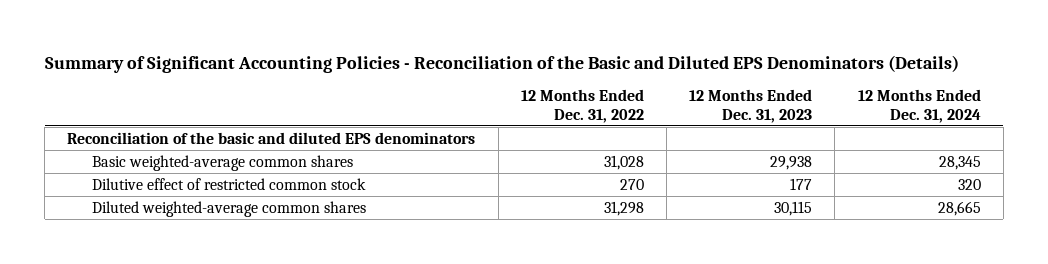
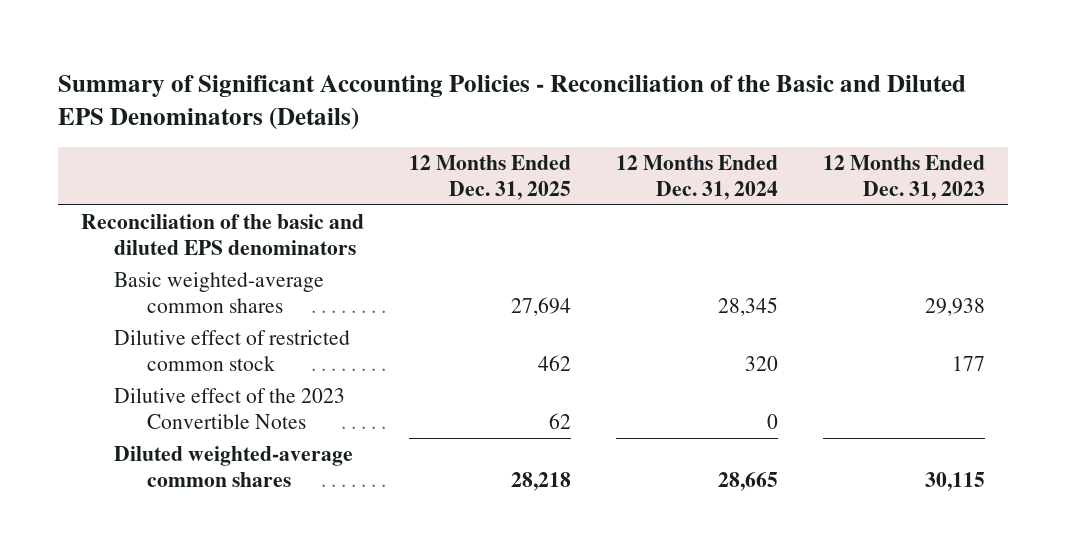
- | 12 Months Ended Dec. 31, 2022 | 12 Months Ended Dec. 31, 2023 | 12 Months Ended Dec. 31, 2024
+ | 12 Months Ended Dec. 31, 2025 | 12 Months Ended Dec. 31, 2024 | 12 Months Ended Dec. 31, 2023
+ Dilutive effect of the 2023 Convertible Notes | 62 | 0 |

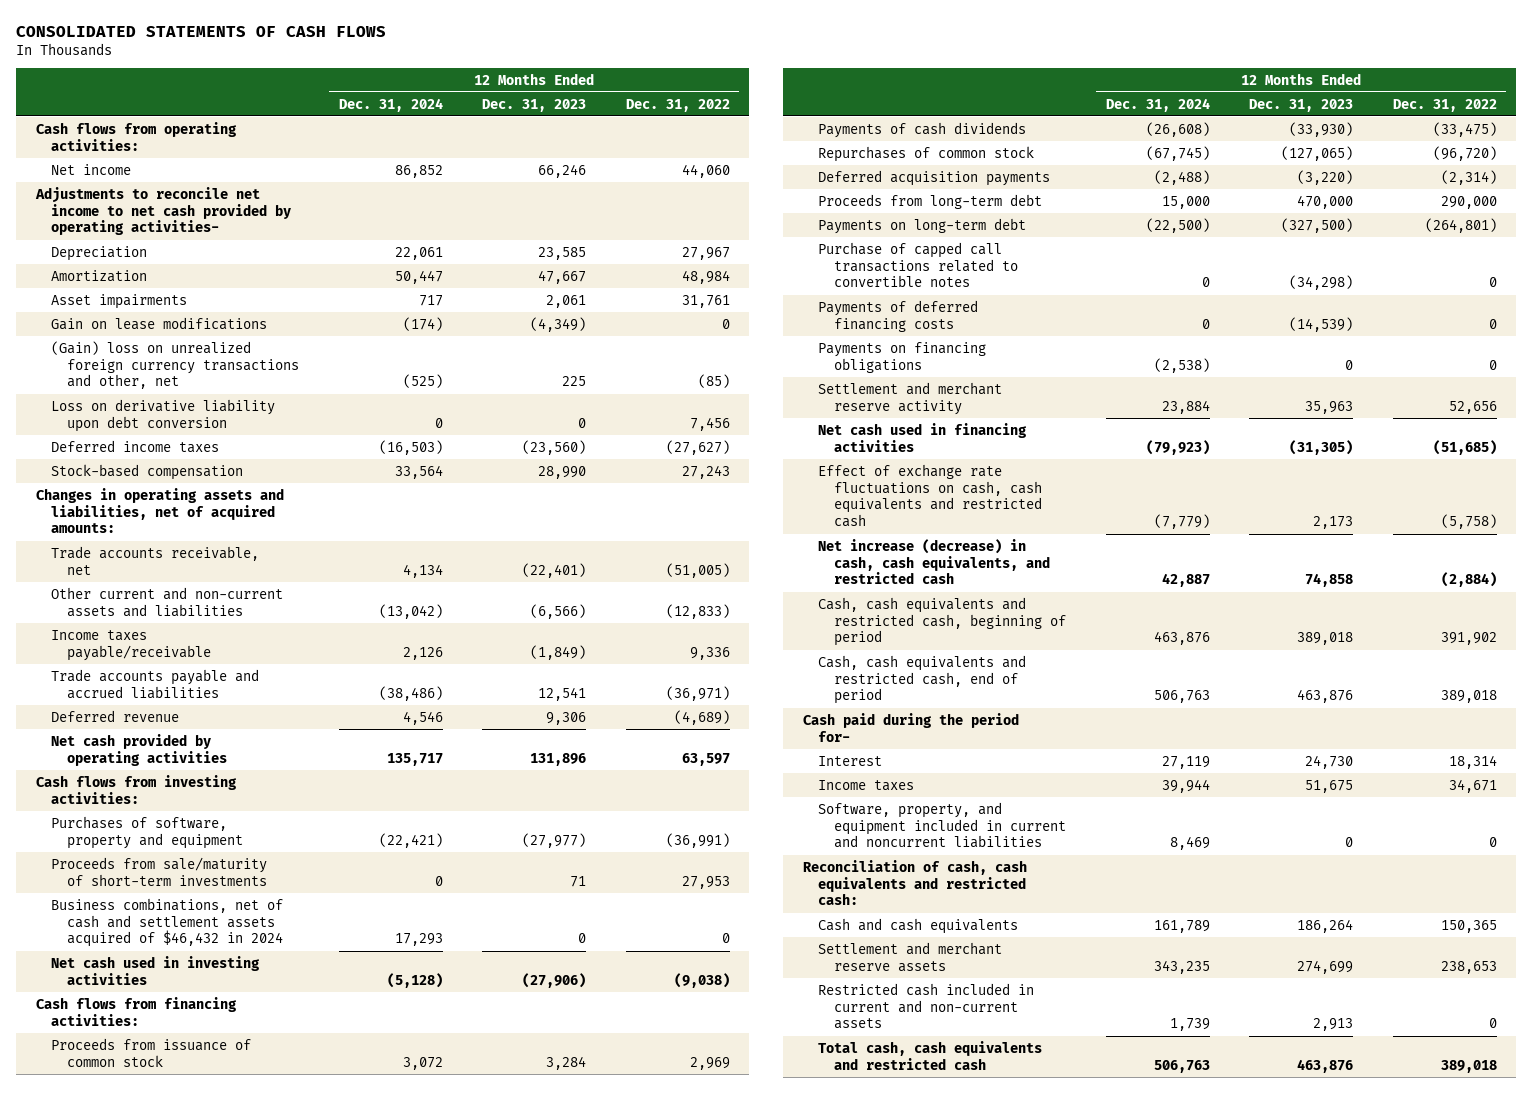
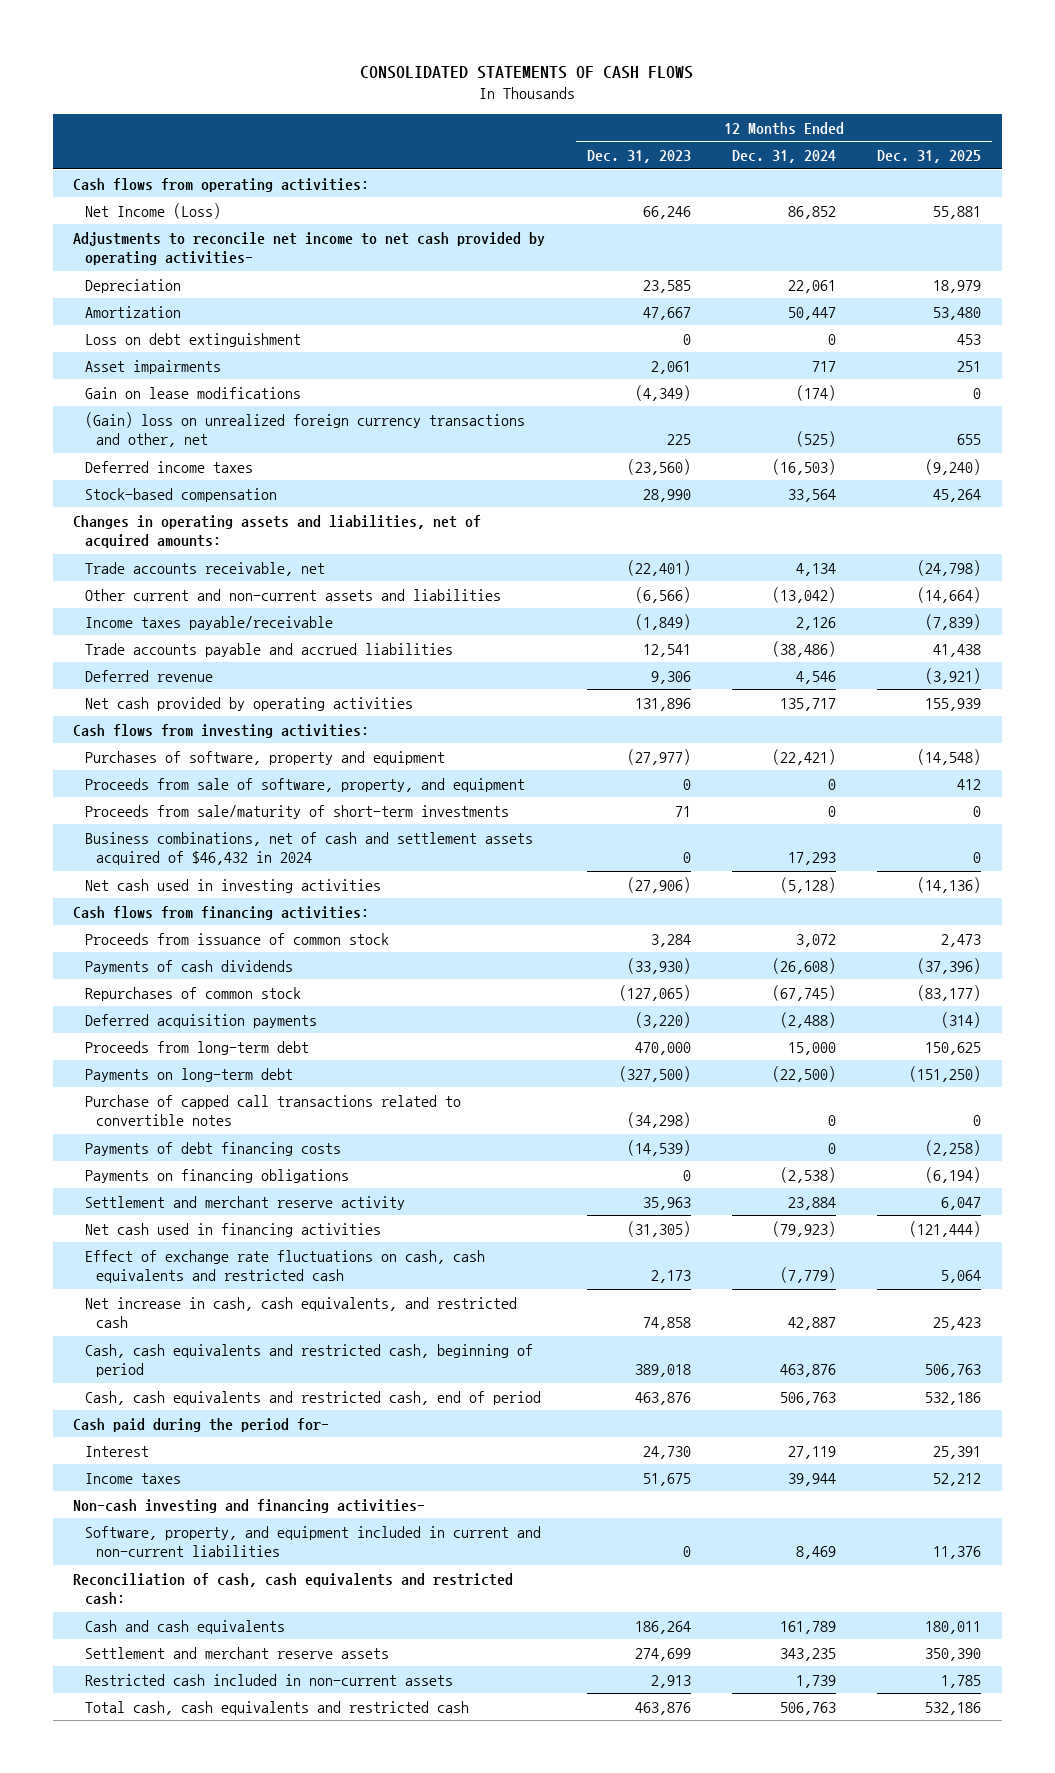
- | 12 Months Ended Dec. 31, 2024 | 12 Months Ended Dec. 31, 2023 | 12 Months Ended Dec. 31, 2022
+ | 12 Months Ended Dec. 31, 2023 | 12 Months Ended Dec. 31, 2024 | 12 Months Ended Dec. 31, 2025
- Net income | 86,852 | 66,246 | 44,060
+ Net Income (Loss) | 66,246 | 86,852 | 55,881
+ Loss on debt extinguishment | 0 | 0 | 453
- Loss on derivative liability upon debt conversion | 0 | 0 | 7,456
+ Proceeds from sale of software, property, and equipment | 0 | 0 | 412
- Payments of deferred financing costs | 0 | (14,539) | 0
+ Payments of debt financing costs | (14,539) | 0 | (2,258)
- Net increase (decrease) in cash, cash equivalents, and restricted cash | 42,887 | 74,858 | (2,884)
+ Net increase in cash, cash equivalents, and restricted cash | 74,858 | 42,887 | 25,423
- Software, property, and equipment included in current and noncurrent liabilities | 8,469 | 0 | 0
+ Non-cash investing and financing activities-
+ Software, property, and equipment included in current and non-current liabilities | 0 | 8,469 | 11,376
- Restricted cash included in current and non-current assets | 1,739 | 2,913 | 0
+ Restricted cash included in non-current assets | 2,913 | 1,739 | 1,785

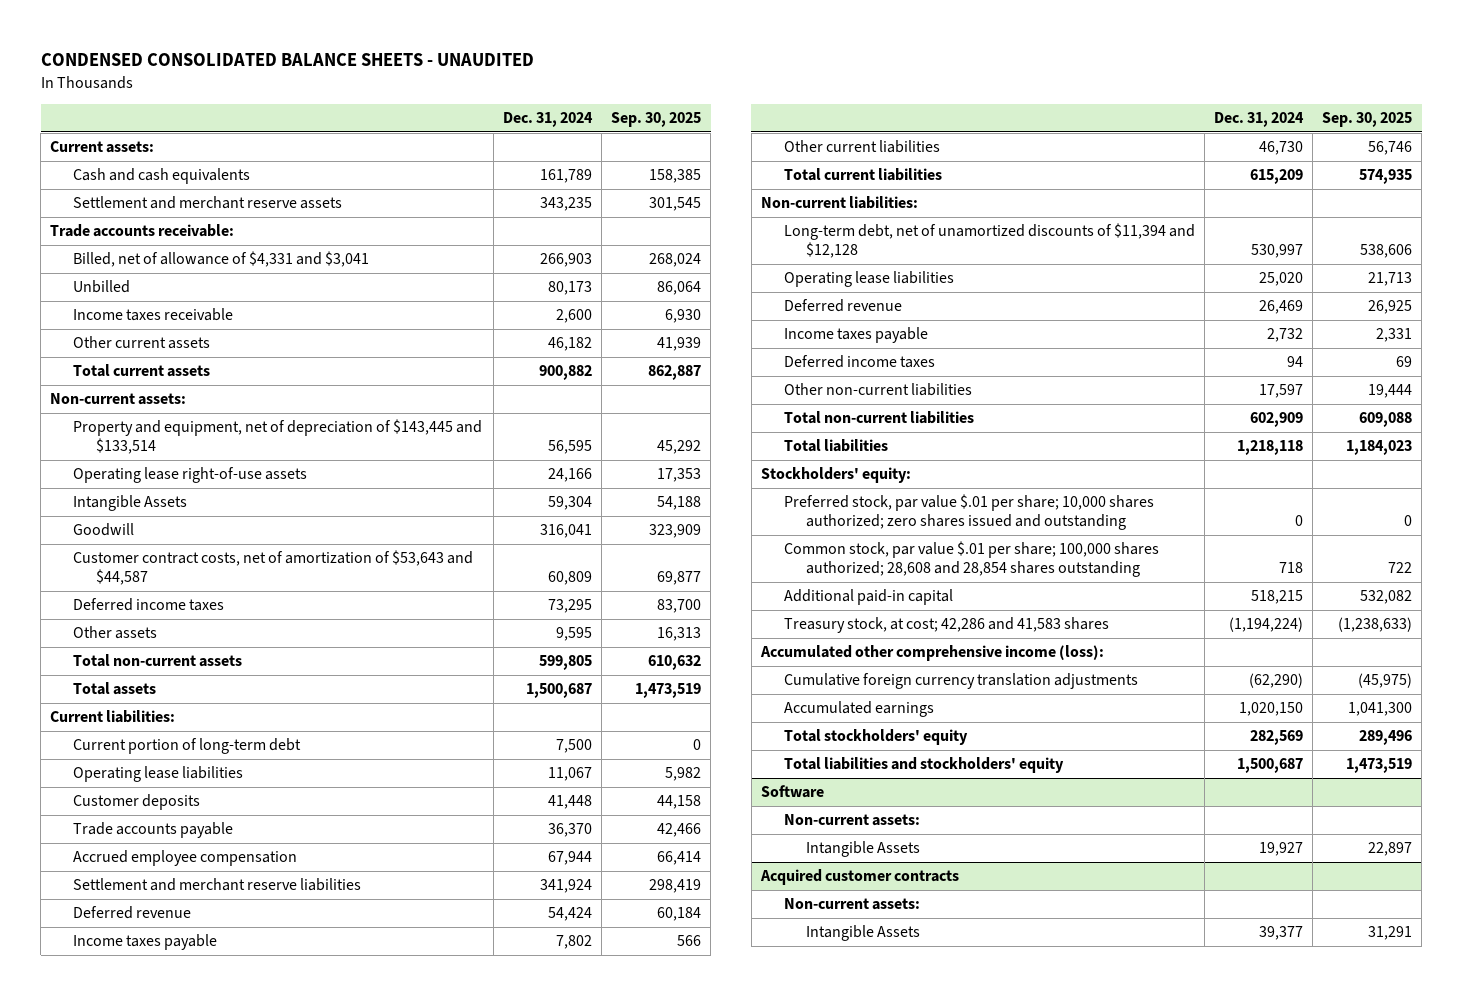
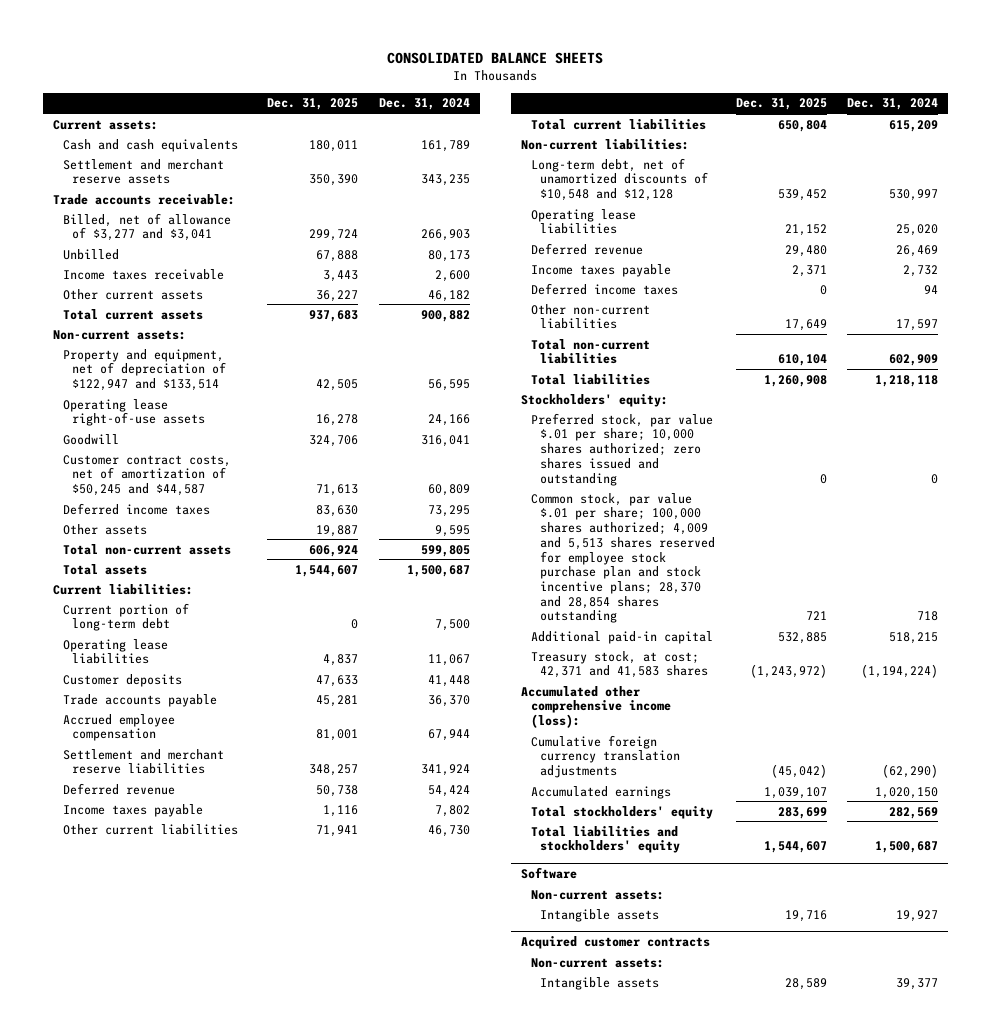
- CONDENSED CONSOLIDATED BALANCE SHEETS - UNAUDITED
+ CONSOLIDATED BALANCE SHEETS
- | Dec. 31, 2024 | Sep. 30, 2025
+ | Dec. 31, 2025 | Dec. 31, 2024
- Billed, net of allowance of $4,331 and $3,041 | 266,903 | 268,024
+ Billed, net of allowance of $3,277 and $3,041 | 299,724 | 266,903
- Property and equipment, net of depreciation of $143,445 and $133,514 | 56,595 | 45,292
+ Property and equipment, net of depreciation of $122,947 and $133,514 | 42,505 | 56,595
- Intangible Assets | 59,304 | 54,188
- Customer contract costs, net of amortization of $53,643 and $44,587 | 60,809 | 69,877
+ Customer contract costs, net of amortization of $50,245 and $44,587 | 71,613 | 60,809
- Long-term debt, net of unamortized discounts of $11,394 and $12,128 | 530,997 | 538,606
+ Long-term debt, net of unamortized discounts of $10,548 and $12,128 | 539,452 | 530,997
- Common stock, par value $.01 per share; 100,000 shares authorized; 28,608 and 28,854 shares outstanding | 718 | 722
+ Common stock, par value $.01 per share; 100,000 shares authorized; 4,009 and 5,513 shares reserved for employee stock purchase plan and stock incentive plans; 28,370 and 28,854 shares outstanding | 721 | 718
- Treasury stock, at cost; 42,286 and 41,583 shares | (1,194,224) | (1,238,633)
+ Treasury stock, at cost; 42,371 and 41,583 shares | (1,243,972) | (1,194,224)
@ Software
- Intangible Assets | 19,927 | 22,897
+ Intangible assets | 19,716 | 19,927
@ Acquired customer contracts
- Intangible Assets | 39,377 | 31,291
+ Intangible assets | 28,589 | 39,377

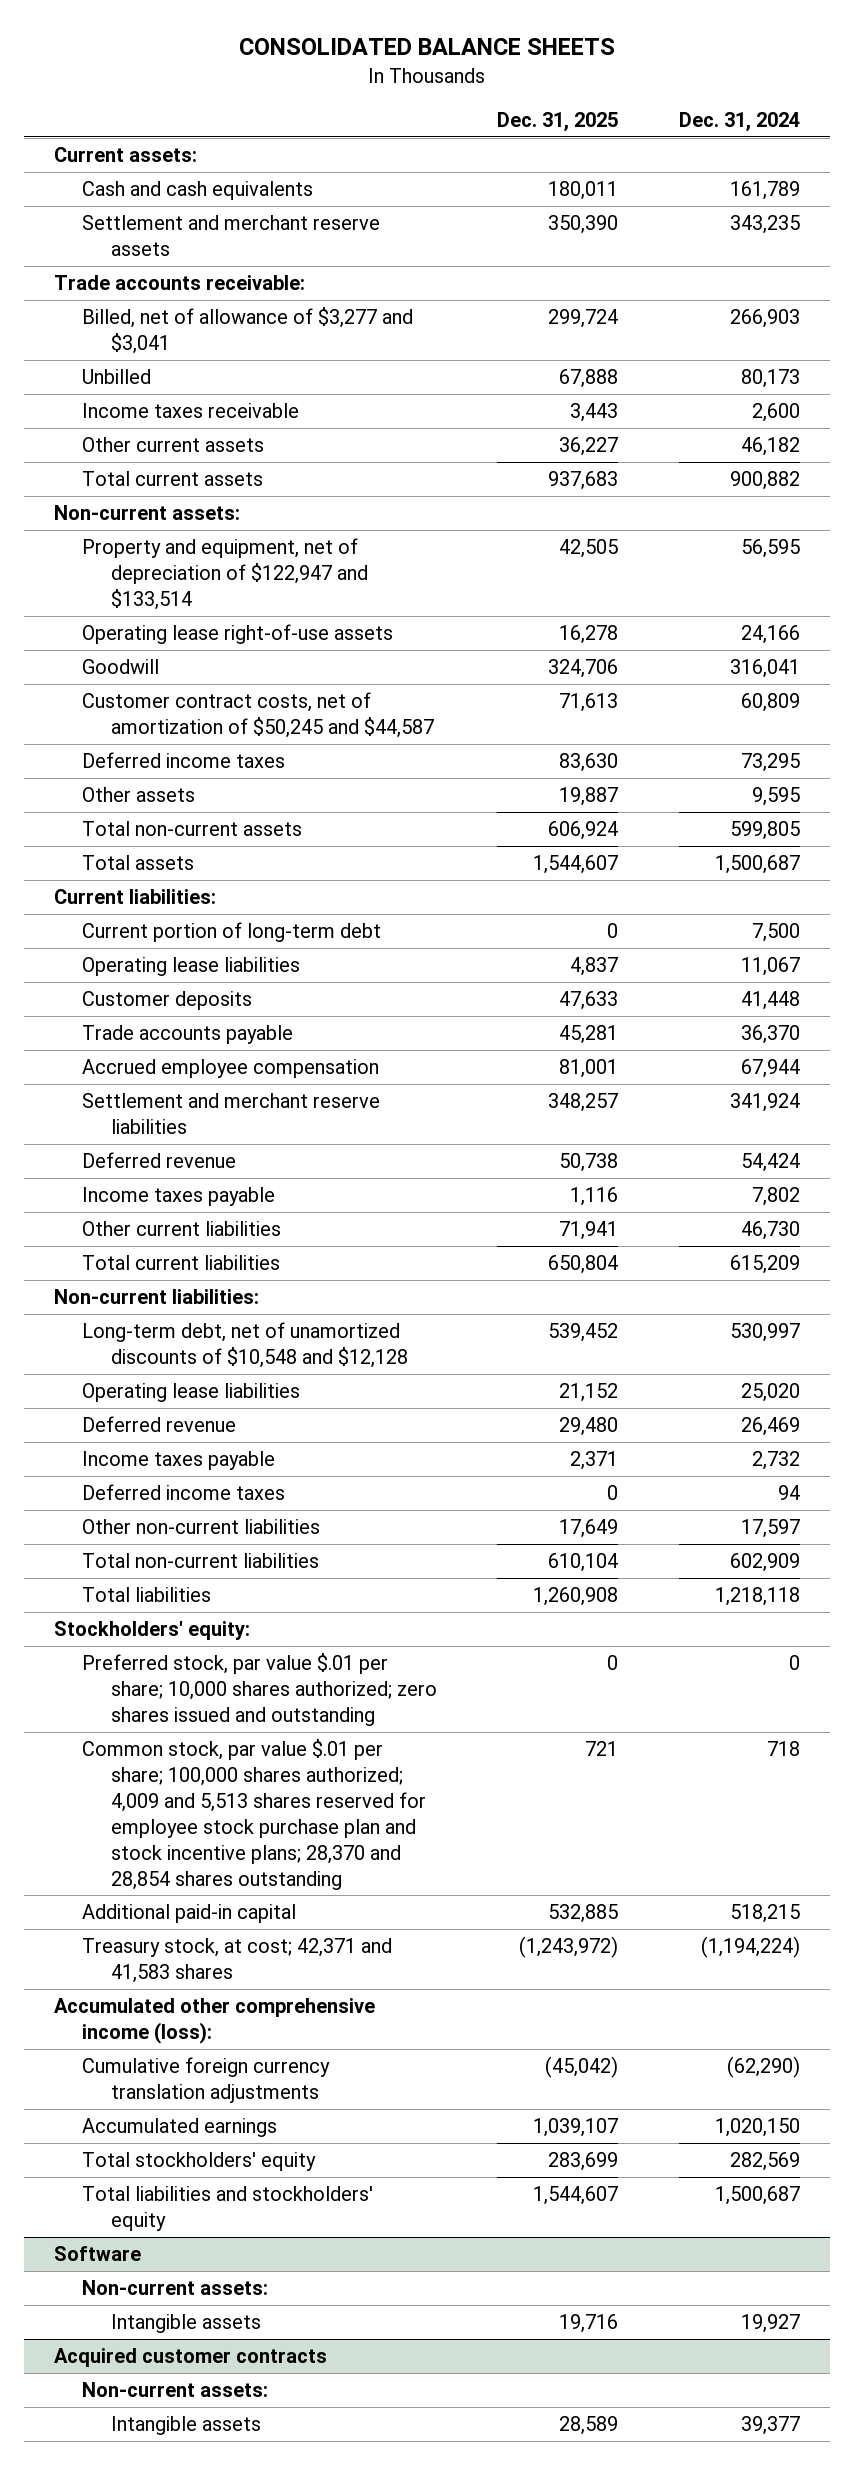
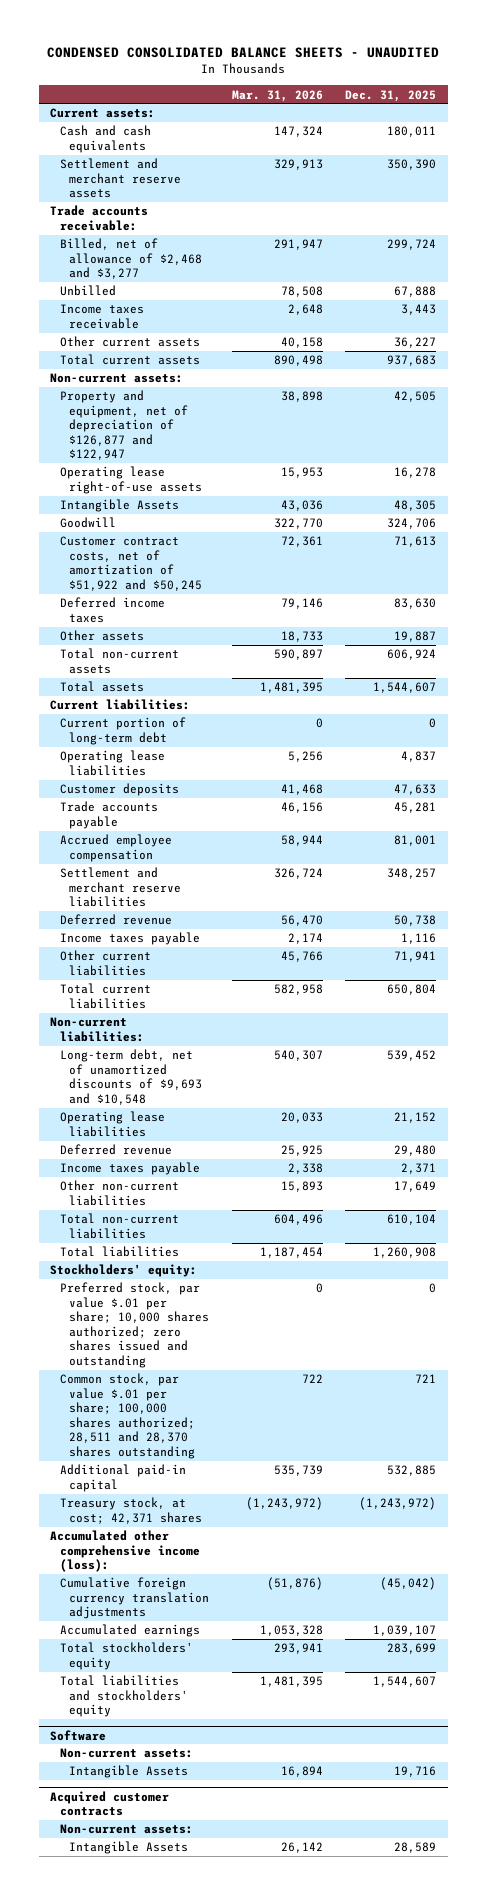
- CONSOLIDATED BALANCE SHEETS
+ CONDENSED CONSOLIDATED BALANCE SHEETS - UNAUDITED
- | Dec. 31, 2025 | Dec. 31, 2024
+ | Mar. 31, 2026 | Dec. 31, 2025
- Billed, net of allowance of $3,277 and $3,041 | 299,724 | 266,903
+ Billed, net of allowance of $2,468 and $3,277 | 291,947 | 299,724
- Property and equipment, net of depreciation of $122,947 and $133,514 | 42,505 | 56,595
+ Property and equipment, net of depreciation of $126,877 and $122,947 | 38,898 | 42,505
+ Intangible Assets | 43,036 | 48,305
- Customer contract costs, net of amortization of $50,245 and $44,587 | 71,613 | 60,809
+ Customer contract costs, net of amortization of $51,922 and $50,245 | 72,361 | 71,613
- Long-term debt, net of unamortized discounts of $10,548 and $12,128 | 539,452 | 530,997
+ Long-term debt, net of unamortized discounts of $9,693 and $10,548 | 540,307 | 539,452
- Deferred income taxes | 0 | 94
- Common stock, par value $.01 per share; 100,000 shares authorized; 4,009 and 5,513 shares reserved for employee stock purchase plan and stock incentive plans; 28,370 and 28,854 shares outstanding | 721 | 718
+ Common stock, par value $.01 per share; 100,000 shares authorized; 28,511 and 28,370 shares outstanding | 722 | 721
- Treasury stock, at cost; 42,371 and 41,583 shares | (1,243,972) | (1,194,224)
+ Treasury stock, at cost; 42,371 shares | (1,243,972) | (1,243,972)
@ Software
- Intangible assets | 19,716 | 19,927
+ Intangible Assets | 16,894 | 19,716
@ Acquired customer contracts
- Intangible assets | 28,589 | 39,377
+ Intangible Assets | 26,142 | 28,589

